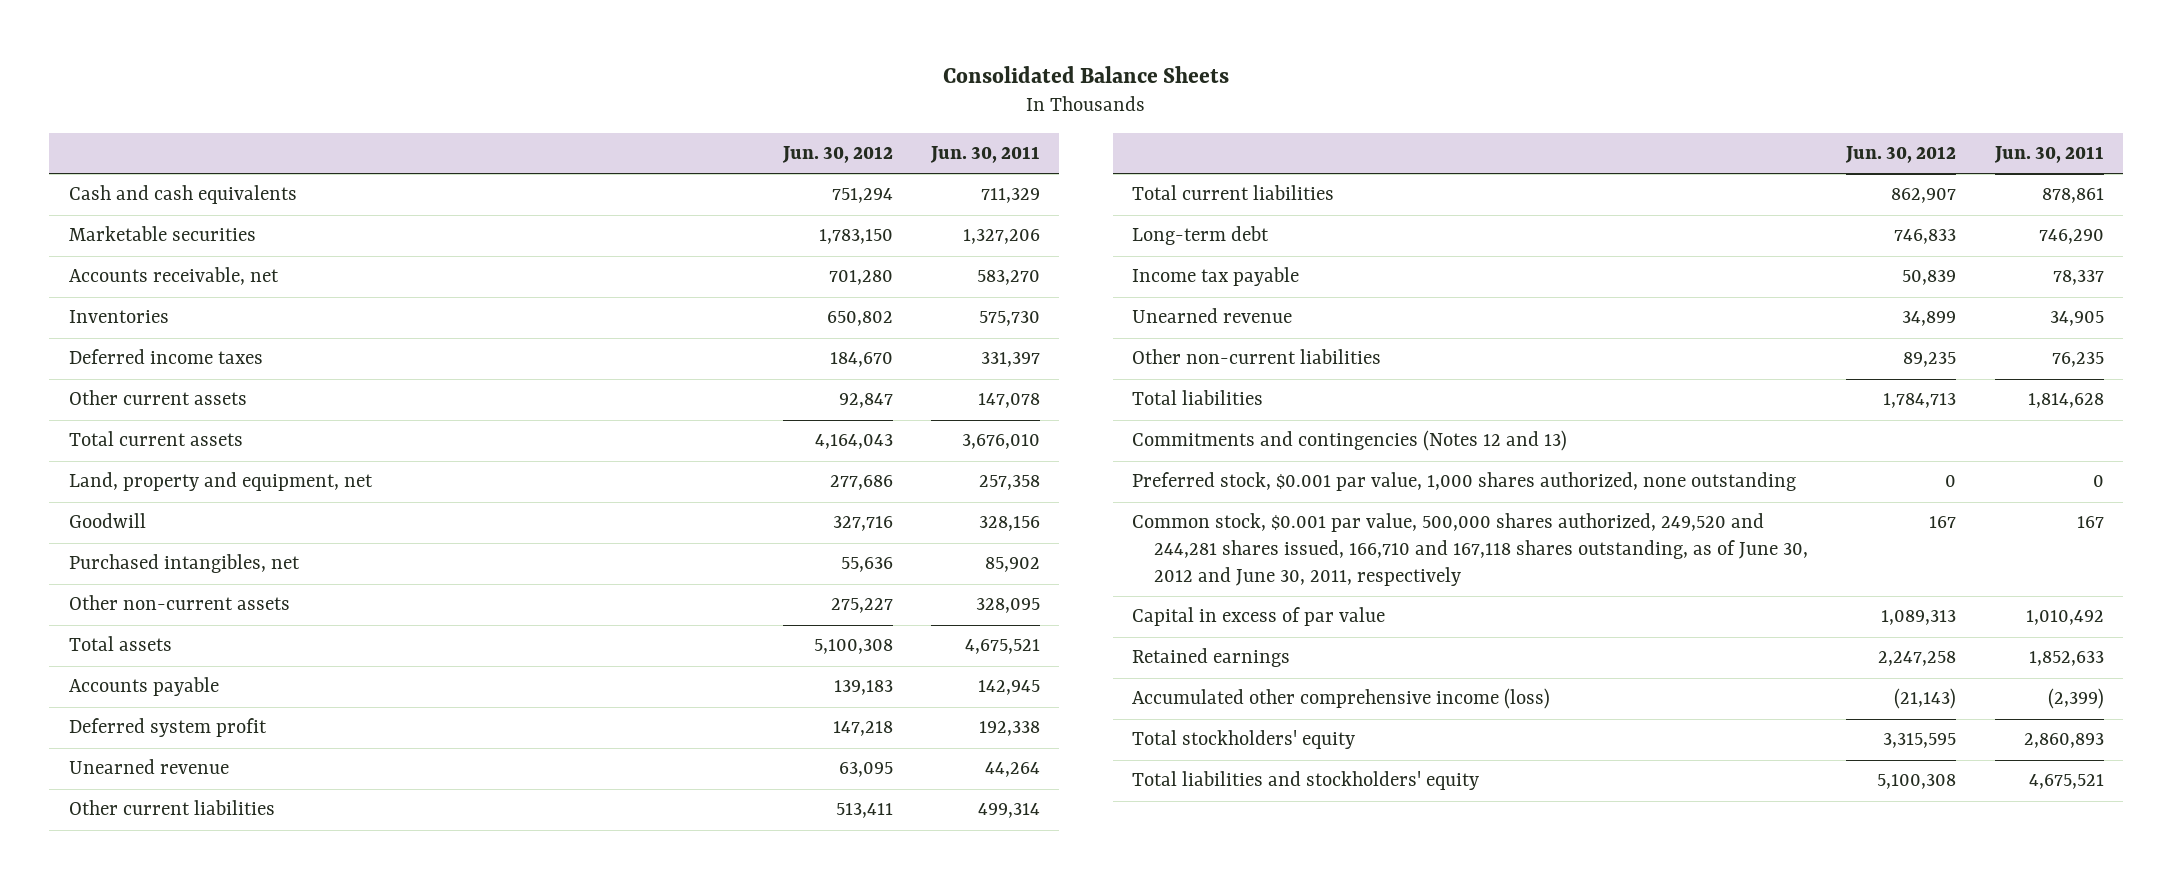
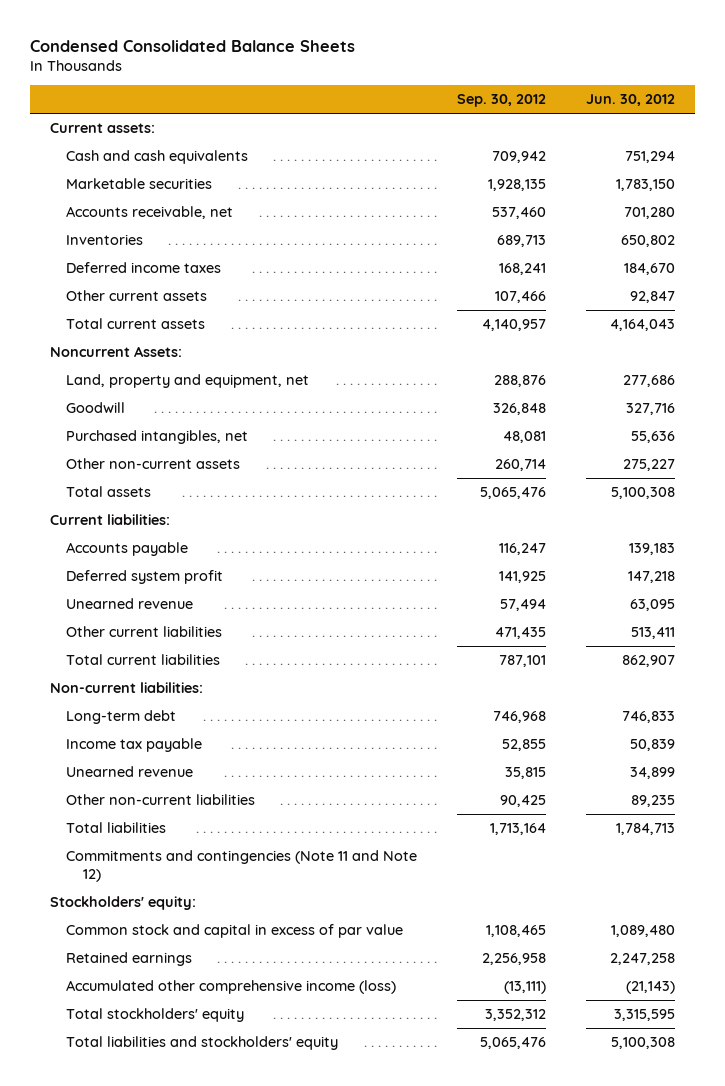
- Consolidated Balance Sheets
+ Condensed Consolidated Balance Sheets
- | Jun. 30, 2012 | Jun. 30, 2011
+ | Sep. 30, 2012 | Jun. 30, 2012
+ Current assets:
+ Noncurrent Assets:
+ Current liabilities:
+ Non-current liabilities:
- Commitments and contingencies (Notes 12 and 13)
- Preferred stock, $0.001 par value, 1,000 shares authorized, none outstanding | 0 | 0
- Common stock, $0.001 par value, 500,000 shares authorized, 249,520 and 244,281 shares issued, 166,710 and 167,118 shares outstanding, as of June 30, 2012 and June 30, 2011, respectively | 167 | 167
- Capital in excess of par value | 1,089,313 | 1,010,492
+ Commitments and contingencies (Note 11 and Note 12)
+ Stockholders' equity:
+ Common stock and capital in excess of par value | 1,108,465 | 1,089,480

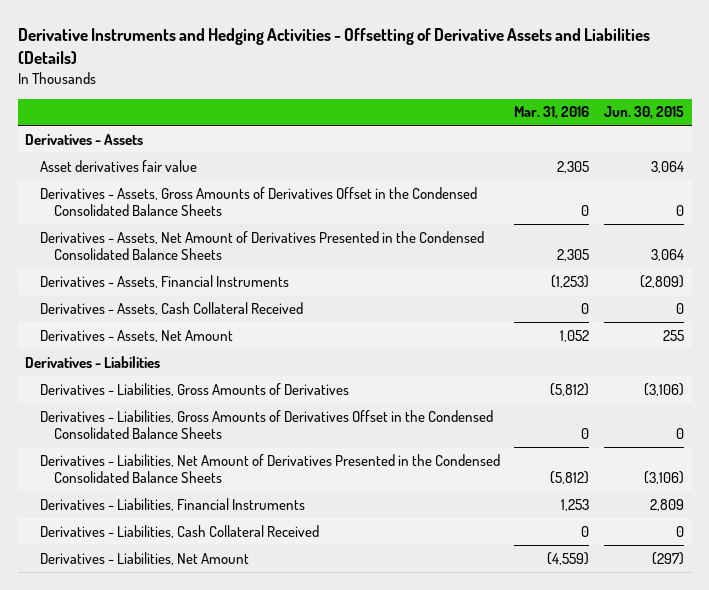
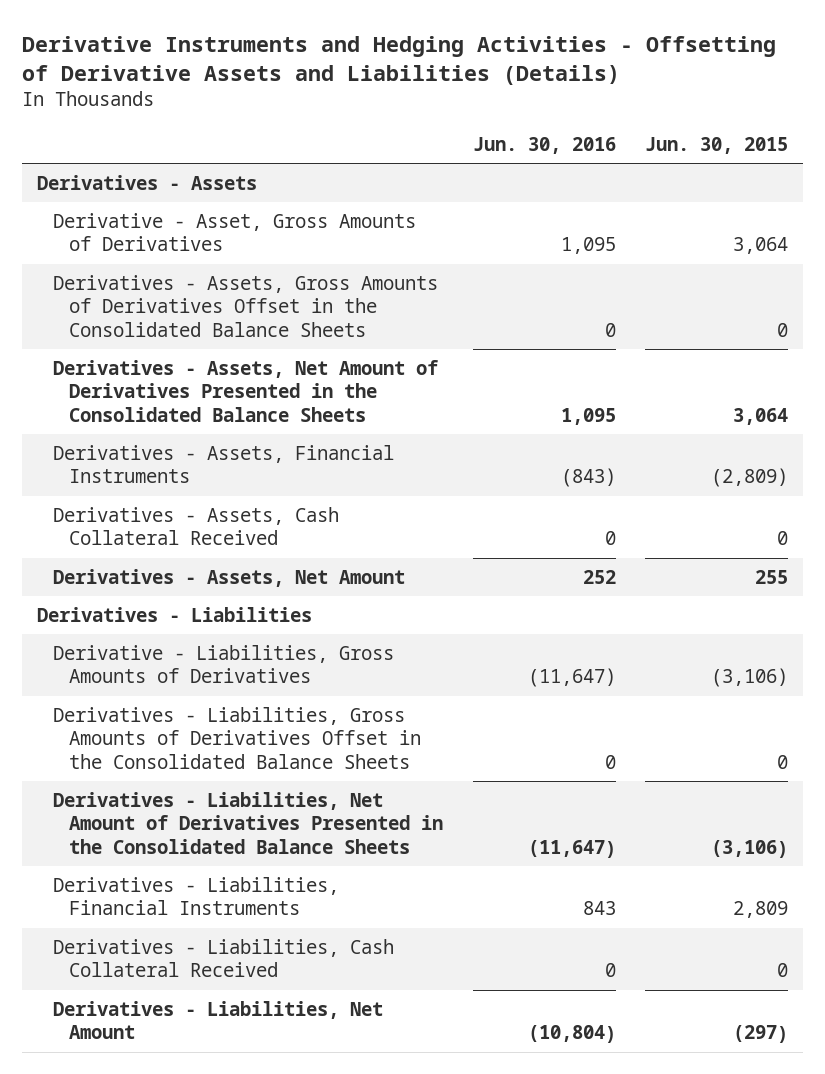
- | Mar. 31, 2016 | Jun. 30, 2015
+ | Jun. 30, 2016 | Jun. 30, 2015
- Asset derivatives fair value | 2,305 | 3,064
- Derivatives - Assets, Gross Amounts of Derivatives Offset in the Condensed Consolidated Balance Sheets | 0 | 0
- Derivatives - Assets, Net Amount of Derivatives Presented in the Condensed Consolidated Balance Sheets | 2,305 | 3,064
+ Derivative - Asset, Gross Amounts of Derivatives | 1,095 | 3,064
+ Derivatives - Assets, Gross Amounts of Derivatives Offset in the Consolidated Balance Sheets | 0 | 0
+ Derivatives - Assets, Net Amount of Derivatives Presented in the Consolidated Balance Sheets | 1,095 | 3,064
- Derivatives - Liabilities, Gross Amounts of Derivatives | (5,812) | (3,106)
- Derivatives - Liabilities, Gross Amounts of Derivatives Offset in the Condensed Consolidated Balance Sheets | 0 | 0
- Derivatives - Liabilities, Net Amount of Derivatives Presented in the Condensed Consolidated Balance Sheets | (5,812) | (3,106)
+ Derivative - Liabilities, Gross Amounts of Derivatives | (11,647) | (3,106)
+ Derivatives - Liabilities, Gross Amounts of Derivatives Offset in the Consolidated Balance Sheets | 0 | 0
+ Derivatives - Liabilities, Net Amount of Derivatives Presented in the Consolidated Balance Sheets | (11,647) | (3,106)

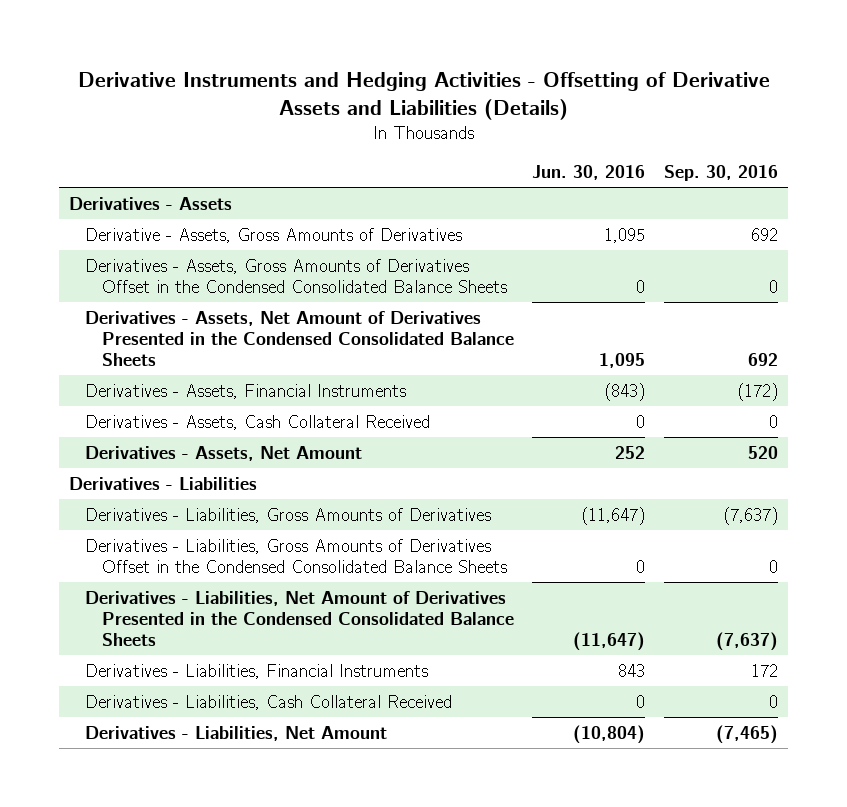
- | Jun. 30, 2016 | Jun. 30, 2015
+ | Jun. 30, 2016 | Sep. 30, 2016
- Derivative - Asset, Gross Amounts of Derivatives | 1,095 | 3,064
- Derivatives - Assets, Gross Amounts of Derivatives Offset in the Consolidated Balance Sheets | 0 | 0
- Derivatives - Assets, Net Amount of Derivatives Presented in the Consolidated Balance Sheets | 1,095 | 3,064
+ Derivative - Assets, Gross Amounts of Derivatives | 1,095 | 692
+ Derivatives - Assets, Gross Amounts of Derivatives Offset in the Condensed Consolidated Balance Sheets | 0 | 0
+ Derivatives - Assets, Net Amount of Derivatives Presented in the Condensed Consolidated Balance Sheets | 1,095 | 692
- Derivative - Liabilities, Gross Amounts of Derivatives | (11,647) | (3,106)
- Derivatives - Liabilities, Gross Amounts of Derivatives Offset in the Consolidated Balance Sheets | 0 | 0
- Derivatives - Liabilities, Net Amount of Derivatives Presented in the Consolidated Balance Sheets | (11,647) | (3,106)
+ Derivatives - Liabilities, Gross Amounts of Derivatives | (11,647) | (7,637)
+ Derivatives - Liabilities, Gross Amounts of Derivatives Offset in the Condensed Consolidated Balance Sheets | 0 | 0
+ Derivatives - Liabilities, Net Amount of Derivatives Presented in the Condensed Consolidated Balance Sheets | (11,647) | (7,637)

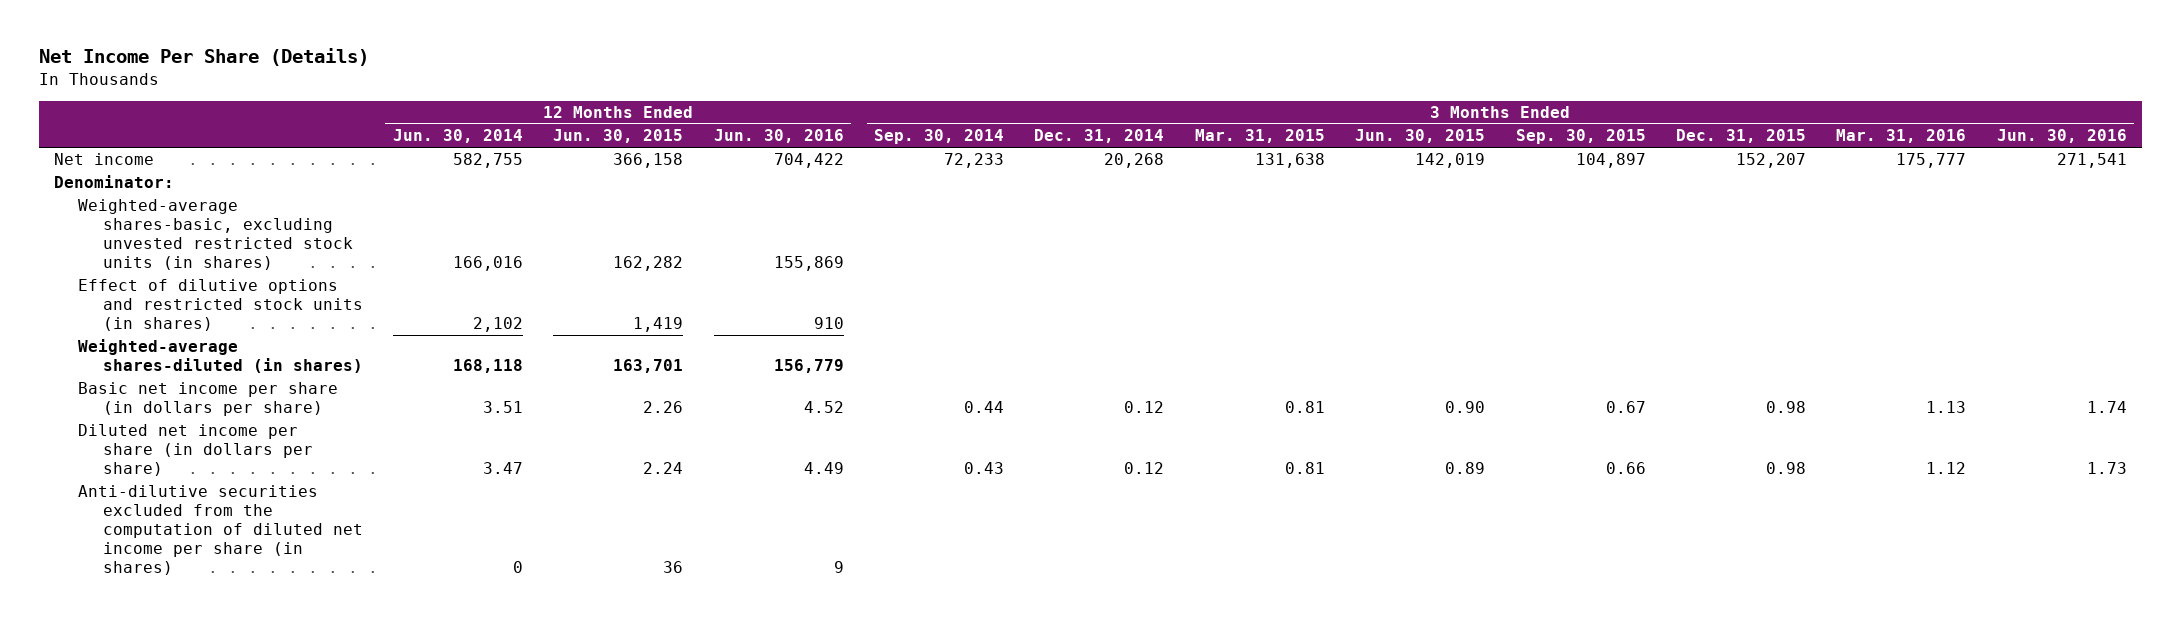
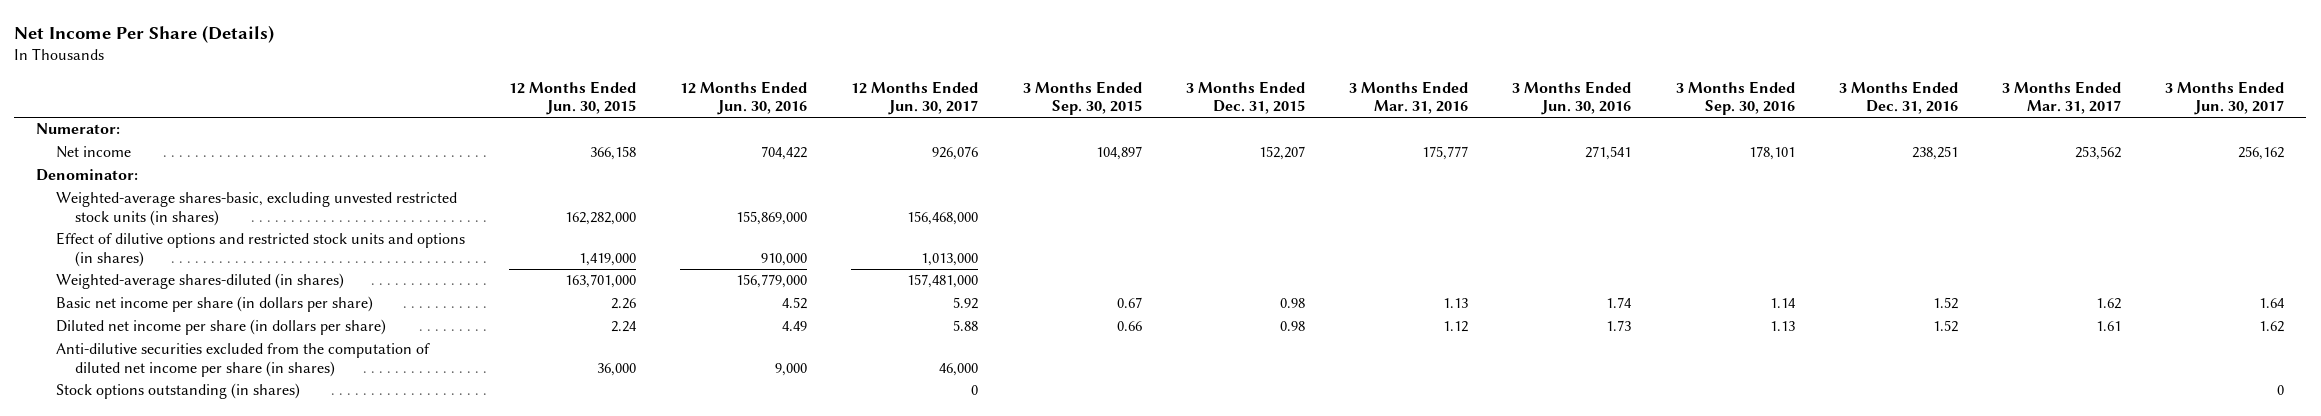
- | 12 Months Ended Jun. 30, 2014 | 12 Months Ended Jun. 30, 2015 | 12 Months Ended Jun. 30, 2016 | 3 Months Ended Sep. 30, 2014 | 3 Months Ended Dec. 31, 2014 | 3 Months Ended Mar. 31, 2015 | 3 Months Ended Jun. 30, 2015 | 3 Months Ended Sep. 30, 2015 | 3 Months Ended Dec. 31, 2015 | 3 Months Ended Mar. 31, 2016 | 3 Months Ended Jun. 30, 2016
+ | 12 Months Ended Jun. 30, 2015 | 12 Months Ended Jun. 30, 2016 | 12 Months Ended Jun. 30, 2017 | 3 Months Ended Sep. 30, 2015 | 3 Months Ended Dec. 31, 2015 | 3 Months Ended Mar. 31, 2016 | 3 Months Ended Jun. 30, 2016 | 3 Months Ended Sep. 30, 2016 | 3 Months Ended Dec. 31, 2016 | 3 Months Ended Mar. 31, 2017 | 3 Months Ended Jun. 30, 2017
+ Numerator:
- Weighted-average shares-basic, excluding unvested restricted stock units (in shares) | 166,016 | 162,282 | 155,869 | | | | | | | |
- Effect of dilutive options and restricted stock units (in shares) | 2,102 | 1,419 | 910 | | | | | | | |
- Weighted-average shares-diluted (in shares) | 168,118 | 163,701 | 156,779 | | | | | | | |
+ Weighted-average shares-basic, excluding unvested restricted stock units (in shares) | 162,282,000 | 155,869,000 | 156,468,000 | | | | | | | |
+ Effect of dilutive options and restricted stock units and options (in shares) | 1,419,000 | 910,000 | 1,013,000 | | | | | | | |
+ Weighted-average shares-diluted (in shares) | 163,701,000 | 156,779,000 | 157,481,000 | | | | | | | |
- Anti-dilutive securities excluded from the computation of diluted net income per share (in shares) | 0 | 36 | 9 | | | | | | | |
+ Anti-dilutive securities excluded from the computation of diluted net income per share (in shares) | 36,000 | 9,000 | 46,000 | | | | | | | |
+ Stock options outstanding (in shares) | | | 0 | | | | | | | | 0

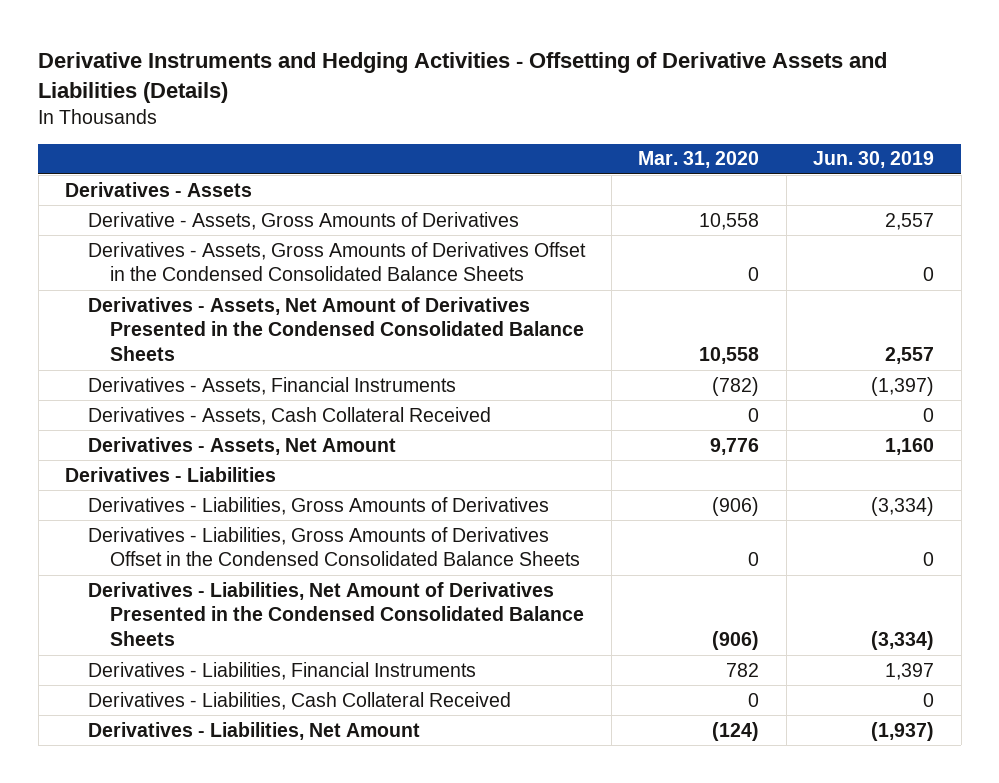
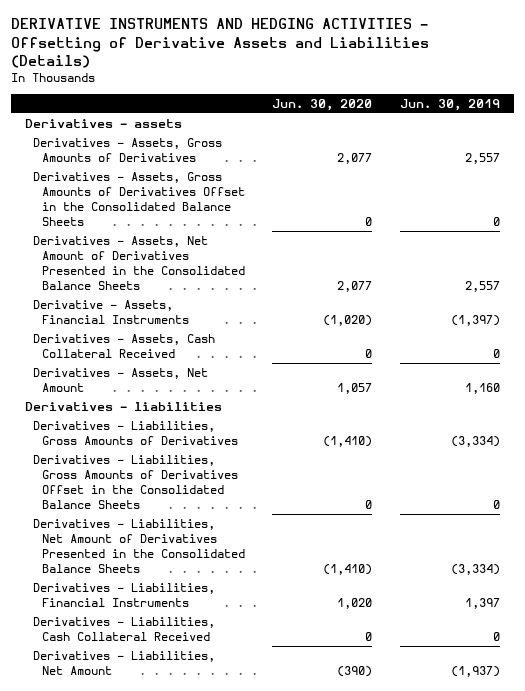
- Derivative Instruments and Hedging Activities - Offsetting of Derivative Assets and Liabilities (Details)
+ DERIVATIVE INSTRUMENTS AND HEDGING ACTIVITIES - Offsetting of Derivative Assets and Liabilities (Details)
- | Mar. 31, 2020 | Jun. 30, 2019
+ | Jun. 30, 2020 | Jun. 30, 2019
- Derivatives - Assets
- Derivative - Assets, Gross Amounts of Derivatives | 10,558 | 2,557
- Derivatives - Assets, Gross Amounts of Derivatives Offset in the Condensed Consolidated Balance Sheets | 0 | 0
- Derivatives - Assets, Net Amount of Derivatives Presented in the Condensed Consolidated Balance Sheets | 10,558 | 2,557
- Derivatives - Assets, Financial Instruments | (782) | (1,397)
+ Derivatives - assets
+ Derivatives - Assets, Gross Amounts of Derivatives | 2,077 | 2,557
+ Derivatives - Assets, Gross Amounts of Derivatives Offset in the Consolidated Balance Sheets | 0 | 0
+ Derivatives - Assets, Net Amount of Derivatives Presented in the Consolidated Balance Sheets | 2,077 | 2,557
+ Derivative - Assets, Financial Instruments | (1,020) | (1,397)
- Derivatives - Liabilities
+ Derivatives - liabilities
- Derivatives - Liabilities, Gross Amounts of Derivatives Offset in the Condensed Consolidated Balance Sheets | 0 | 0
- Derivatives - Liabilities, Net Amount of Derivatives Presented in the Condensed Consolidated Balance Sheets | (906) | (3,334)
+ Derivatives - Liabilities, Gross Amounts of Derivatives Offset in the Consolidated Balance Sheets | 0 | 0
+ Derivatives - Liabilities, Net Amount of Derivatives Presented in the Consolidated Balance Sheets | (1,410) | (3,334)

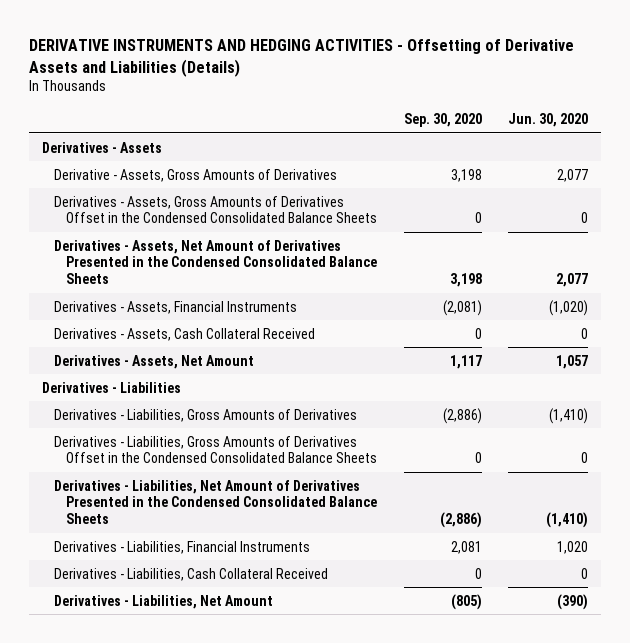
- | Jun. 30, 2020 | Jun. 30, 2019
+ | Sep. 30, 2020 | Jun. 30, 2020
- Derivatives - assets
- Derivatives - Assets, Gross Amounts of Derivatives | 2,077 | 2,557
- Derivatives - Assets, Gross Amounts of Derivatives Offset in the Consolidated Balance Sheets | 0 | 0
- Derivatives - Assets, Net Amount of Derivatives Presented in the Consolidated Balance Sheets | 2,077 | 2,557
- Derivative - Assets, Financial Instruments | (1,020) | (1,397)
+ Derivatives - Assets
+ Derivative - Assets, Gross Amounts of Derivatives | 3,198 | 2,077
+ Derivatives - Assets, Gross Amounts of Derivatives Offset in the Condensed Consolidated Balance Sheets | 0 | 0
+ Derivatives - Assets, Net Amount of Derivatives Presented in the Condensed Consolidated Balance Sheets | 3,198 | 2,077
+ Derivatives - Assets, Financial Instruments | (2,081) | (1,020)
- Derivatives - liabilities
+ Derivatives - Liabilities
- Derivatives - Liabilities, Gross Amounts of Derivatives Offset in the Consolidated Balance Sheets | 0 | 0
- Derivatives - Liabilities, Net Amount of Derivatives Presented in the Consolidated Balance Sheets | (1,410) | (3,334)
+ Derivatives - Liabilities, Gross Amounts of Derivatives Offset in the Condensed Consolidated Balance Sheets | 0 | 0
+ Derivatives - Liabilities, Net Amount of Derivatives Presented in the Condensed Consolidated Balance Sheets | (2,886) | (1,410)

